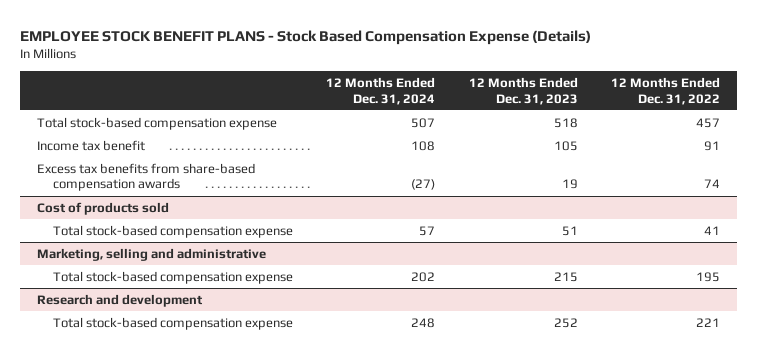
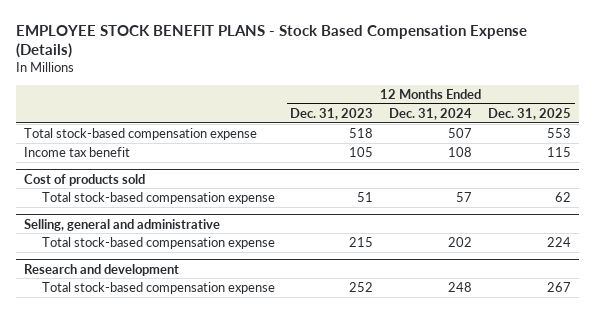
- | 12 Months Ended Dec. 31, 2024 | 12 Months Ended Dec. 31, 2023 | 12 Months Ended Dec. 31, 2022
+ | 12 Months Ended Dec. 31, 2023 | 12 Months Ended Dec. 31, 2024 | 12 Months Ended Dec. 31, 2025
- Excess tax benefits from share-based compensation awards | (27) | 19 | 74
- Marketing, selling and administrative
+ Selling, general and administrative

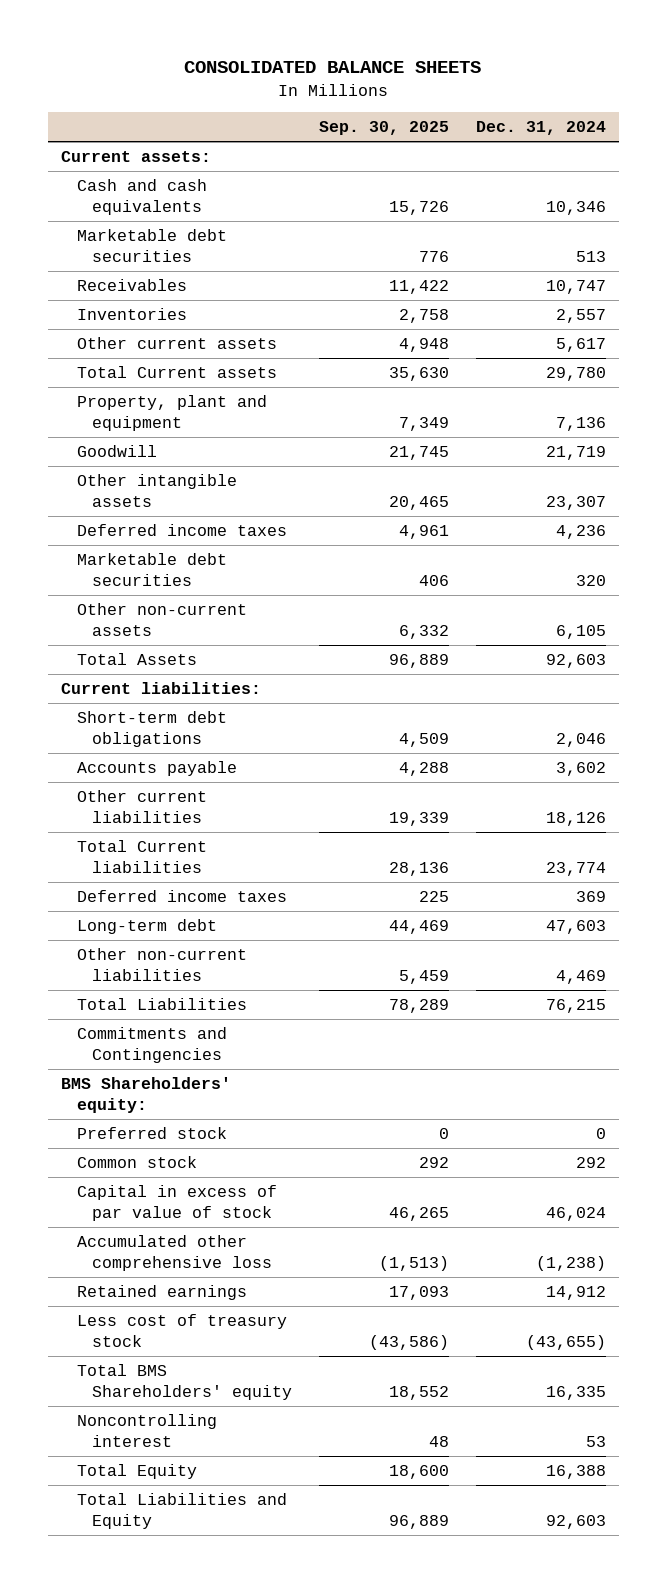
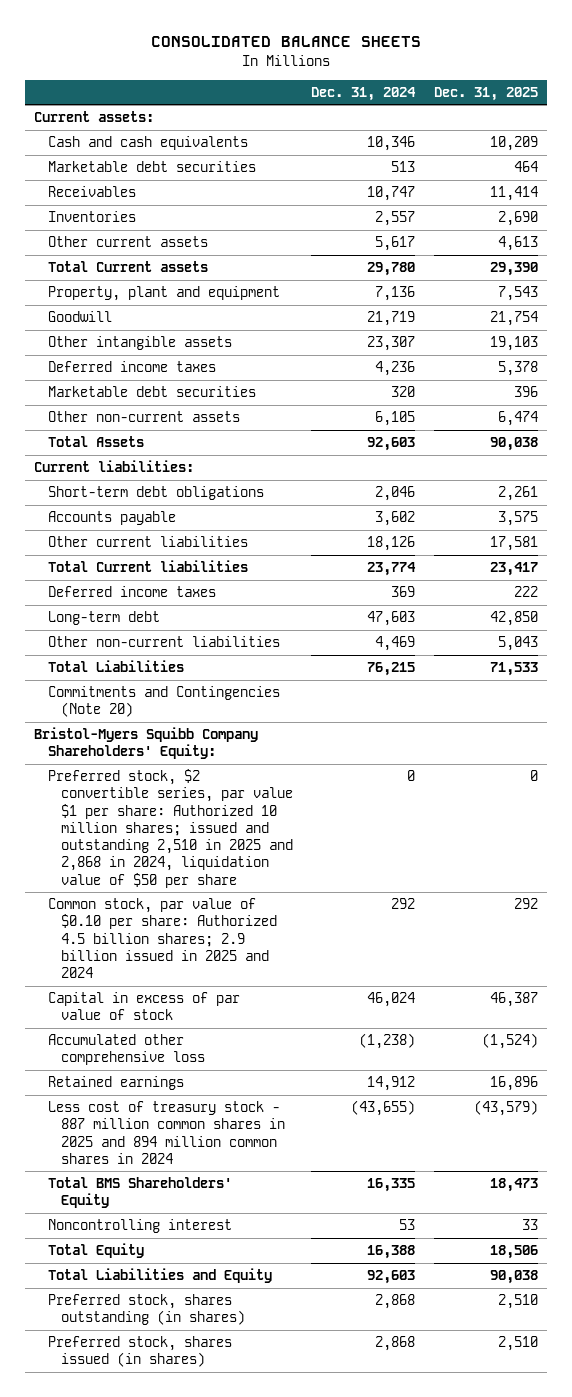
- | Sep. 30, 2025 | Dec. 31, 2024
+ | Dec. 31, 2024 | Dec. 31, 2025
- Commitments and Contingencies
- BMS Shareholders' equity:
- Preferred stock | 0 | 0
- Common stock | 292 | 292
+ Commitments and Contingencies (Note 20)
+ Bristol-Myers Squibb Company Shareholders' Equity:
+ Preferred stock, $2 convertible series, par value $1 per share: Authorized 10 million shares; issued and outstanding 2,510 in 2025 and 2,868 in 2024, liquidation value of $50 per share | 0 | 0
+ Common stock, par value of $0.10 per share: Authorized 4.5 billion shares; 2.9 billion issued in 2025 and 2024 | 292 | 292
- Less cost of treasury stock | (43,586) | (43,655)
- Total BMS Shareholders' equity | 18,552 | 16,335
+ Less cost of treasury stock - 887 million common shares in 2025 and 894 million common shares in 2024 | (43,655) | (43,579)
+ Total BMS Shareholders' Equity | 16,335 | 18,473
+ Preferred stock, shares outstanding (in shares) | 2,868 | 2,510
+ Preferred stock, shares issued (in shares) | 2,868 | 2,510

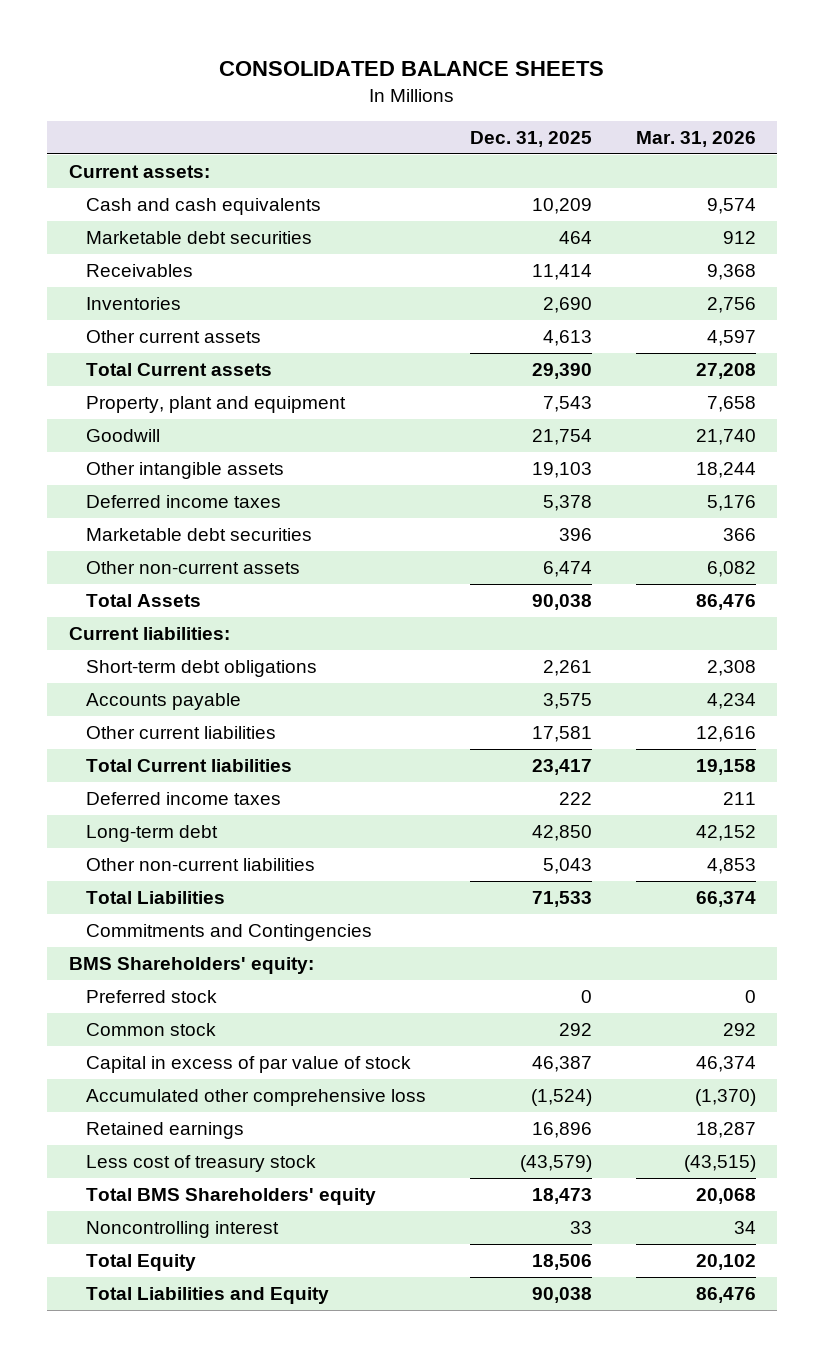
- | Dec. 31, 2024 | Dec. 31, 2025
+ | Dec. 31, 2025 | Mar. 31, 2026
- Commitments and Contingencies (Note 20)
- Bristol-Myers Squibb Company Shareholders' Equity:
- Preferred stock, $2 convertible series, par value $1 per share: Authorized 10 million shares; issued and outstanding 2,510 in 2025 and 2,868 in 2024, liquidation value of $50 per share | 0 | 0
- Common stock, par value of $0.10 per share: Authorized 4.5 billion shares; 2.9 billion issued in 2025 and 2024 | 292 | 292
+ Commitments and Contingencies
+ BMS Shareholders' equity:
+ Preferred stock | 0 | 0
+ Common stock | 292 | 292
- Less cost of treasury stock - 887 million common shares in 2025 and 894 million common shares in 2024 | (43,655) | (43,579)
- Total BMS Shareholders' Equity | 16,335 | 18,473
+ Less cost of treasury stock | (43,579) | (43,515)
+ Total BMS Shareholders' equity | 18,473 | 20,068
- Preferred stock, shares outstanding (in shares) | 2,868 | 2,510
- Preferred stock, shares issued (in shares) | 2,868 | 2,510

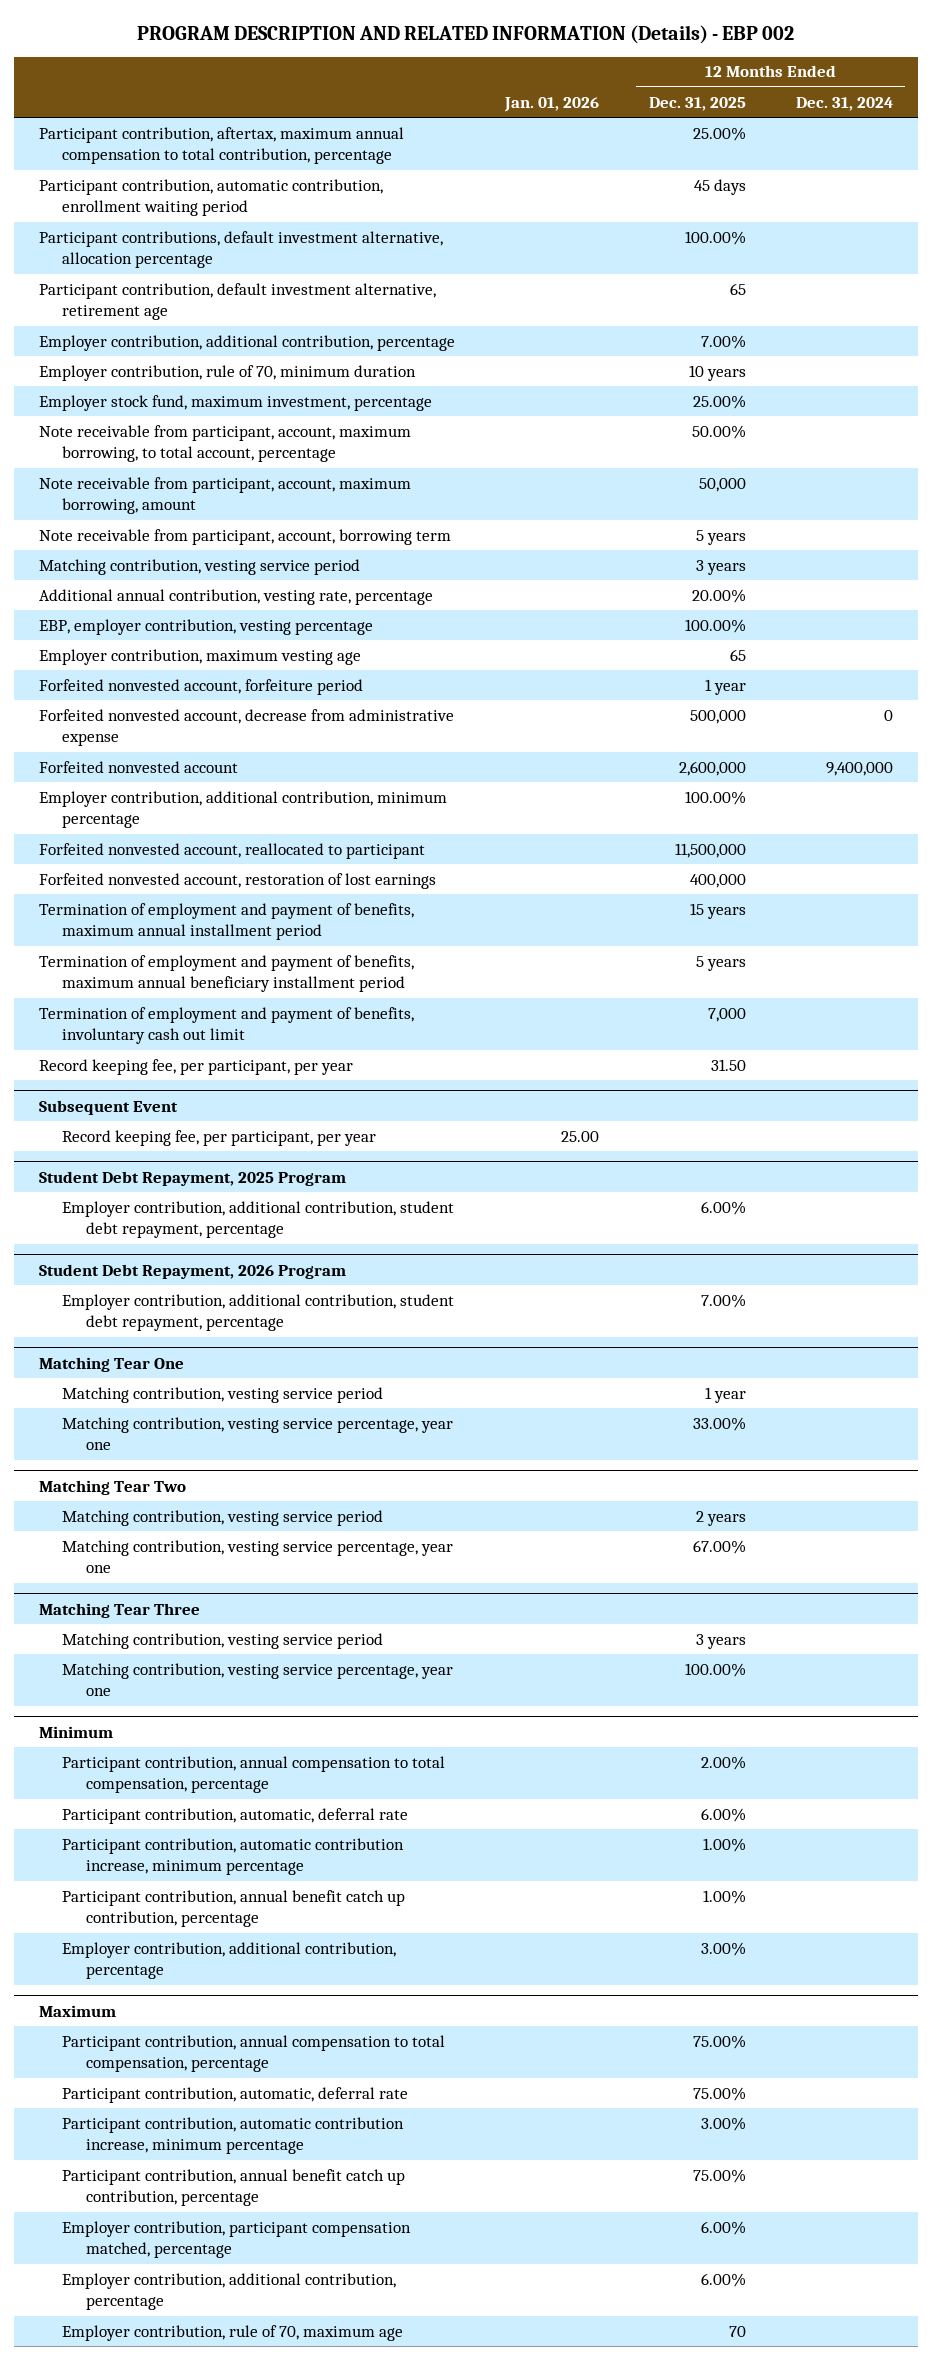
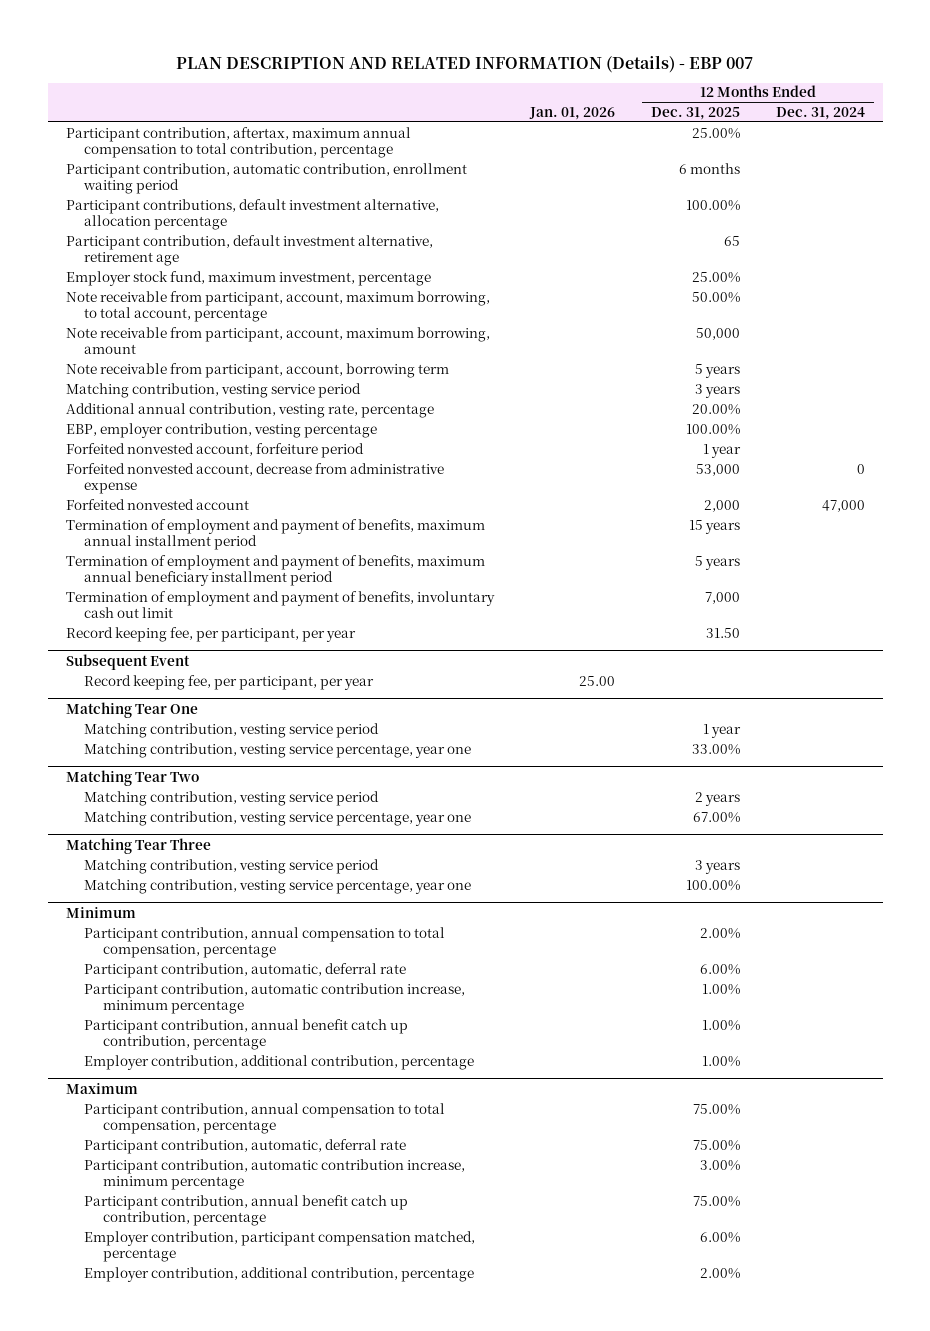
- PROGRAM DESCRIPTION AND RELATED INFORMATION (Details) - EBP 002
+ PLAN DESCRIPTION AND RELATED INFORMATION (Details) - EBP 007
- Participant contribution, automatic contribution, enrollment waiting period | | 45 days |
+ Participant contribution, automatic contribution, enrollment waiting period | | 6 months |
- Employer contribution, additional contribution, percentage | | 7.00% |
- Employer contribution, rule of 70, minimum duration | | 10 years |
- Employer contribution, maximum vesting age | | 65 |
- Forfeited nonvested account, decrease from administrative expense | | 500,000 | 0
- Forfeited nonvested account | | 2,600,000 | 9,400,000
- Employer contribution, additional contribution, minimum percentage | | 100.00% |
- Forfeited nonvested account, reallocated to participant | | 11,500,000 |
- Forfeited nonvested account, restoration of lost earnings | | 400,000 |
+ Forfeited nonvested account, decrease from administrative expense | | 53,000 | 0
+ Forfeited nonvested account | | 2,000 | 47,000
- Student Debt Repayment, 2025 Program
- Employer contribution, additional contribution, student debt repayment, percentage | | 6.00% |
- Student Debt Repayment, 2026 Program
- Employer contribution, additional contribution, student debt repayment, percentage | | 7.00% |
@ Minimum
- Employer contribution, additional contribution, percentage | | 3.00% |
+ Employer contribution, additional contribution, percentage | | 1.00% |
@ Maximum
- Employer contribution, additional contribution, percentage | | 6.00% |
- Employer contribution, rule of 70, maximum age | | 70 |
+ Employer contribution, additional contribution, percentage | | 2.00% |

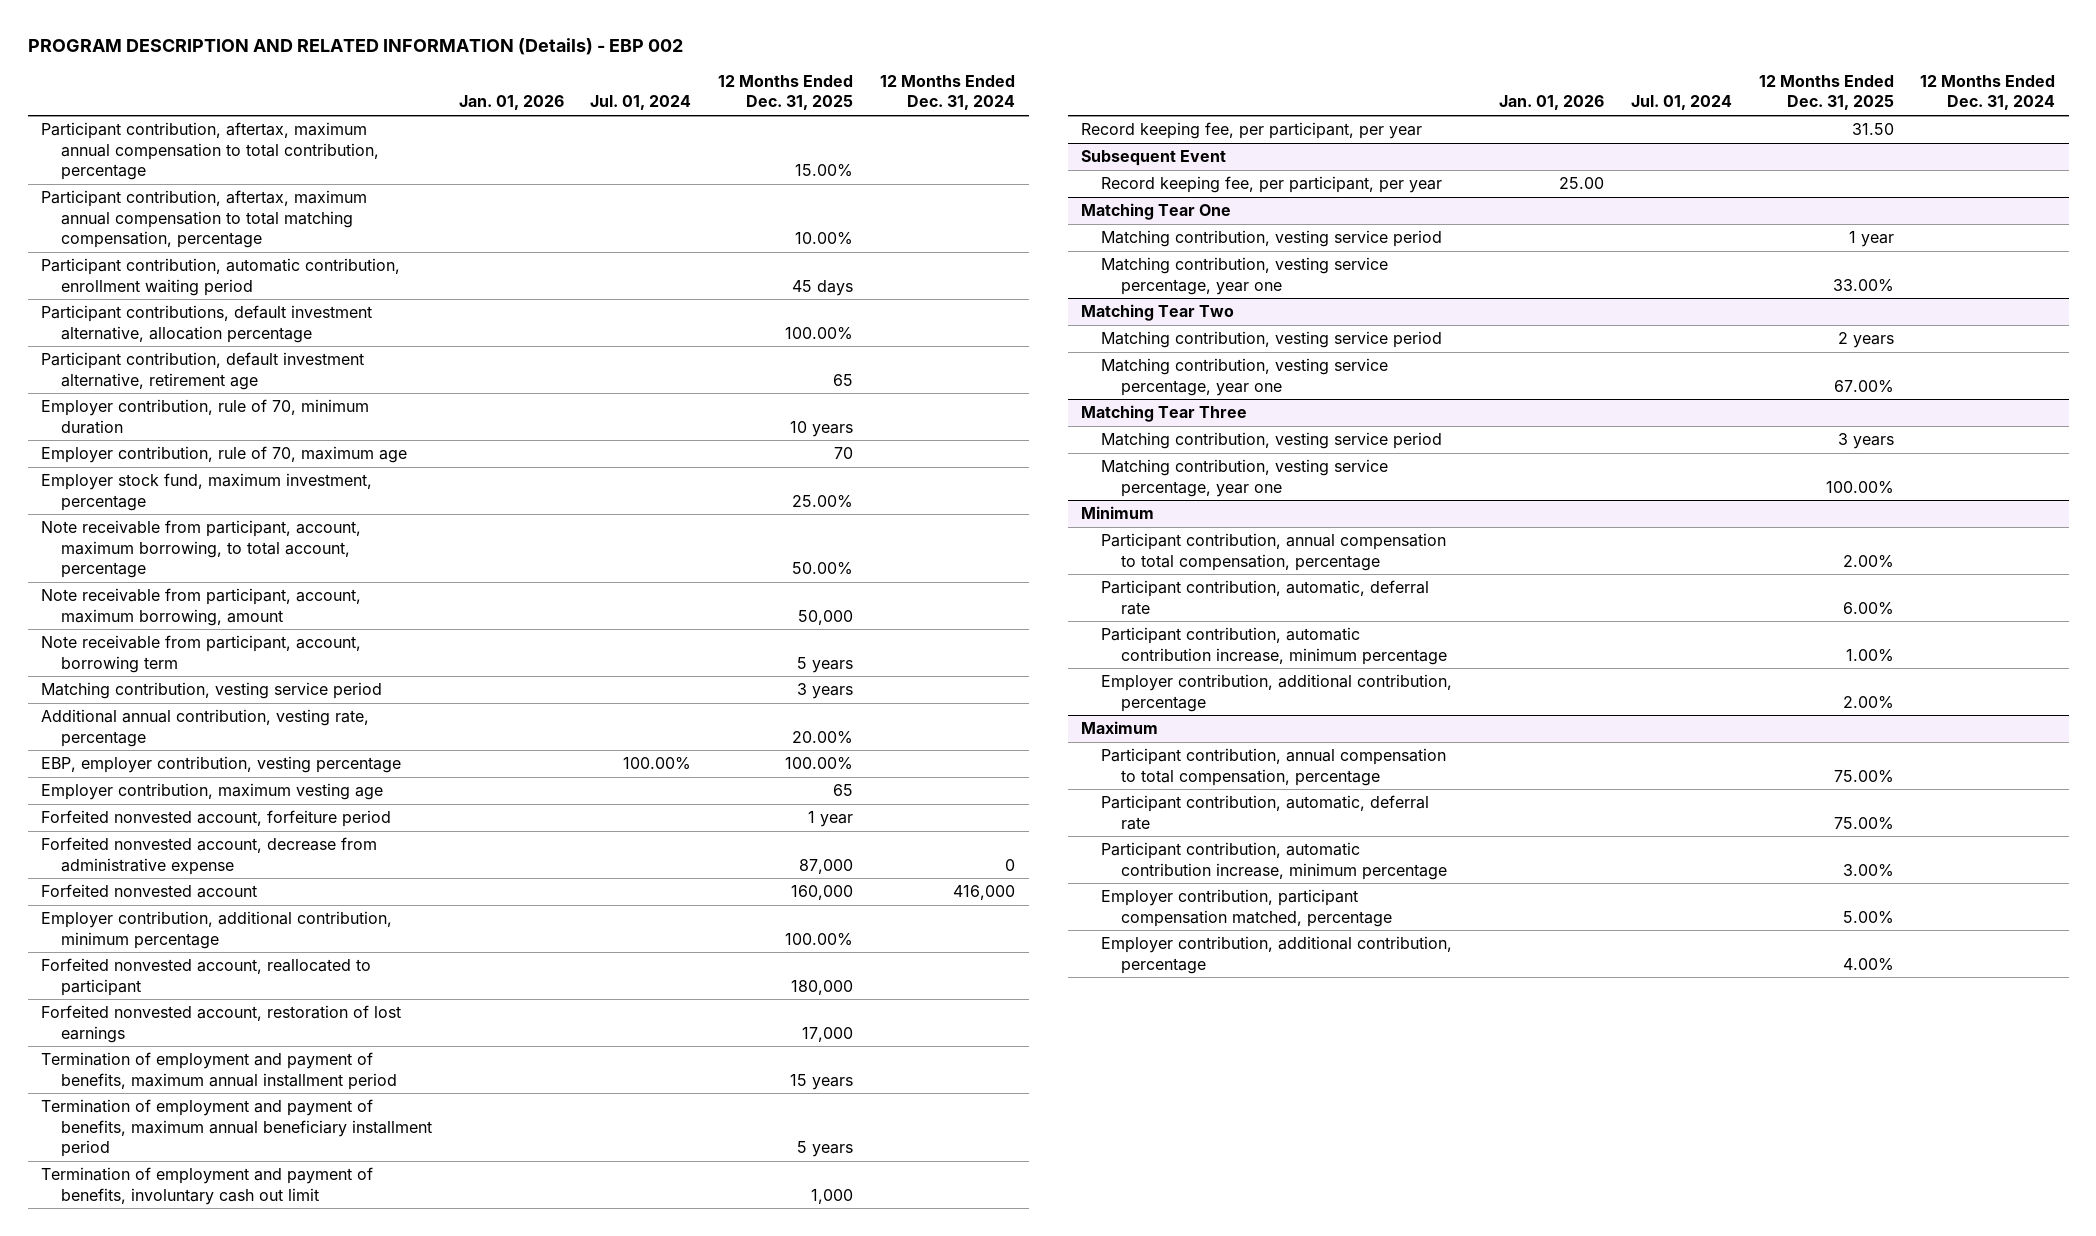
- PLAN DESCRIPTION AND RELATED INFORMATION (Details) - EBP 007
+ PROGRAM DESCRIPTION AND RELATED INFORMATION (Details) - EBP 002
- | Jan. 01, 2026 | 12 Months Ended Dec. 31, 2025 | 12 Months Ended Dec. 31, 2024
+ | Jan. 01, 2026 | Jul. 01, 2024 | 12 Months Ended Dec. 31, 2025 | 12 Months Ended Dec. 31, 2024
- Participant contribution, aftertax, maximum annual compensation to total contribution, percentage | | 25.00% |
- Participant contribution, automatic contribution, enrollment waiting period | | 6 months |
+ Participant contribution, aftertax, maximum annual compensation to total contribution, percentage | | | 15.00% |
+ Participant contribution, aftertax, maximum annual compensation to total matching compensation, percentage | | | 10.00% |
+ Participant contribution, automatic contribution, enrollment waiting period | | | 45 days |
+ Employer contribution, rule of 70, minimum duration | | | 10 years |
+ Employer contribution, rule of 70, maximum age | | | 70 |
+ Employer contribution, maximum vesting age | | | 65 |
- Forfeited nonvested account, decrease from administrative expense | | 53,000 | 0
- Forfeited nonvested account | | 2,000 | 47,000
+ Forfeited nonvested account, decrease from administrative expense | | | 87,000 | 0
+ Forfeited nonvested account | | | 160,000 | 416,000
+ Employer contribution, additional contribution, minimum percentage | | | 100.00% |
+ Forfeited nonvested account, reallocated to participant | | | 180,000 |
+ Forfeited nonvested account, restoration of lost earnings | | | 17,000 |
- Termination of employment and payment of benefits, involuntary cash out limit | | 7,000 |
+ Termination of employment and payment of benefits, involuntary cash out limit | | | 1,000 |
@ Minimum
- Participant contribution, annual benefit catch up contribution, percentage | | 1.00% |
- Employer contribution, additional contribution, percentage | | 1.00% |
+ Employer contribution, additional contribution, percentage | | | 2.00% |
@ Maximum
- Participant contribution, annual benefit catch up contribution, percentage | | 75.00% |
- Employer contribution, participant compensation matched, percentage | | 6.00% |
- Employer contribution, additional contribution, percentage | | 2.00% |
+ Employer contribution, participant compensation matched, percentage | | | 5.00% |
+ Employer contribution, additional contribution, percentage | | | 4.00% |

